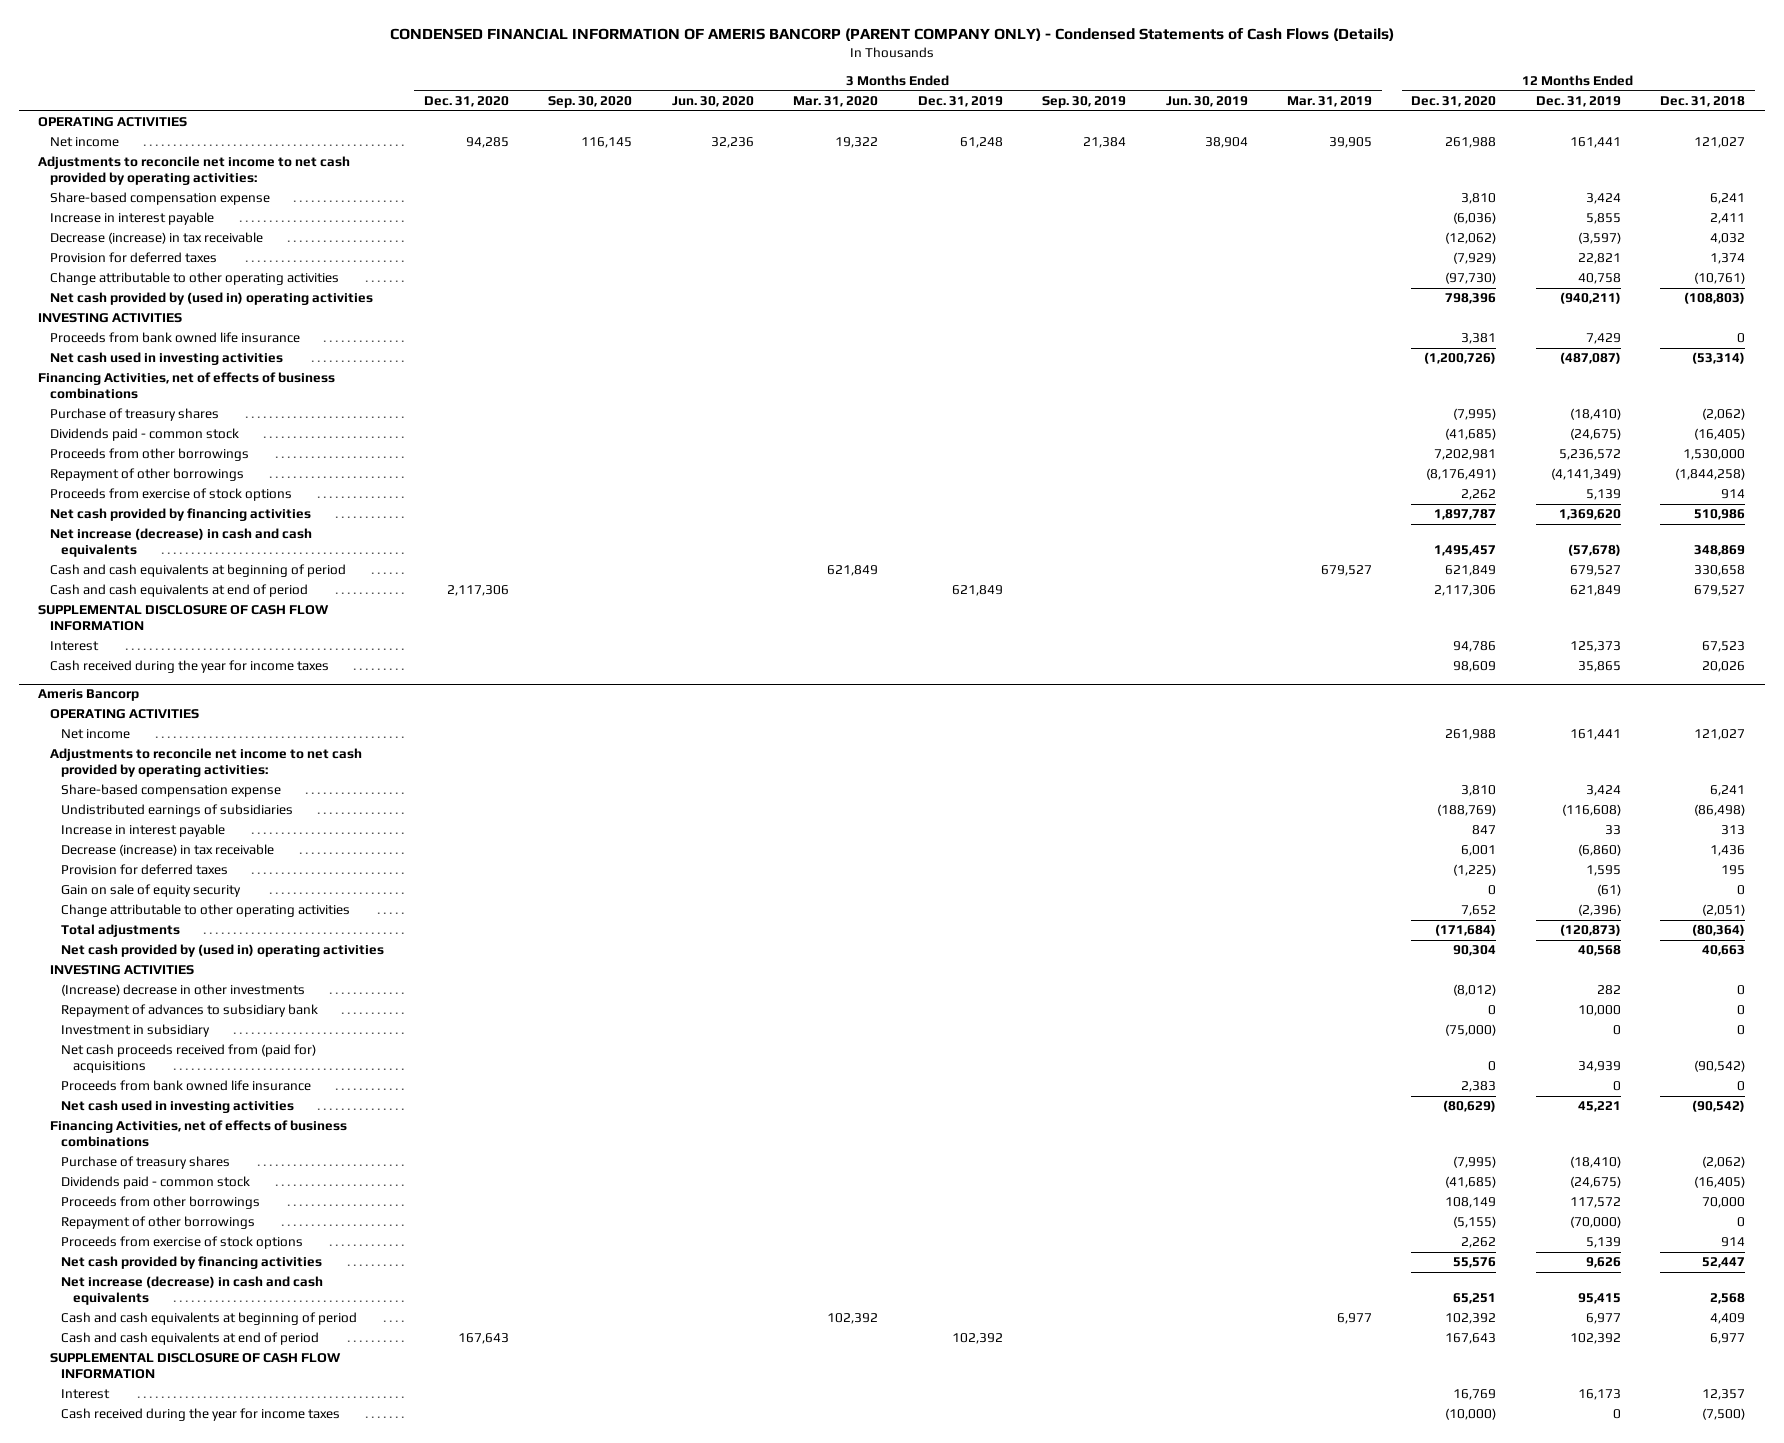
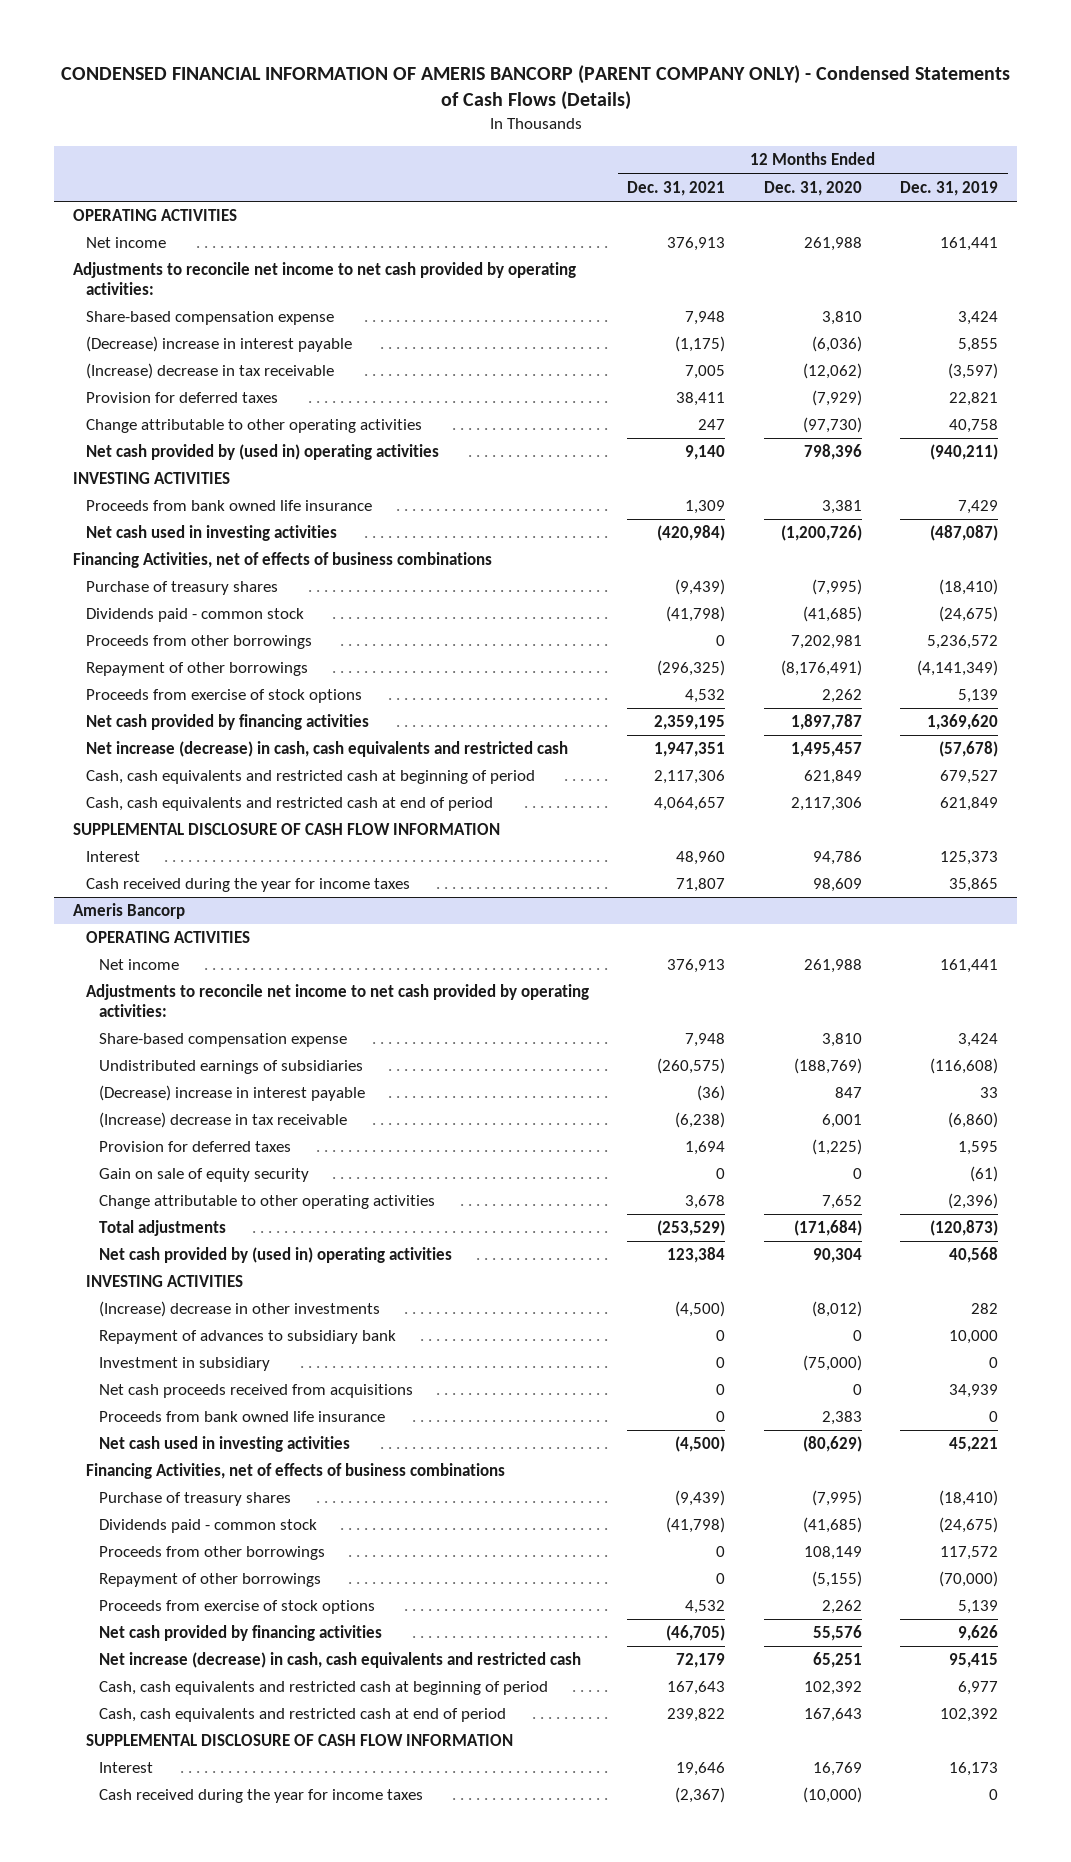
- | 3 Months Ended Dec. 31, 2020 | 3 Months Ended Sep. 30, 2020 | 3 Months Ended Jun. 30, 2020 | 3 Months Ended Mar. 31, 2020 | 3 Months Ended Dec. 31, 2019 | 3 Months Ended Sep. 30, 2019 | 3 Months Ended Jun. 30, 2019 | 3 Months Ended Mar. 31, 2019 | 12 Months Ended Dec. 31, 2020 | 12 Months Ended Dec. 31, 2019 | 12 Months Ended Dec. 31, 2018
+ | 12 Months Ended Dec. 31, 2021 | 12 Months Ended Dec. 31, 2020 | 12 Months Ended Dec. 31, 2019
- Increase in interest payable | | | | | | | | | (6,036) | 5,855 | 2,411
- Decrease (increase) in tax receivable | | | | | | | | | (12,062) | (3,597) | 4,032
+ (Decrease) increase in interest payable | (1,175) | (6,036) | 5,855
+ (Increase) decrease in tax receivable | 7,005 | (12,062) | (3,597)
- Net increase (decrease) in cash and cash equivalents | | | | | | | | | 1,495,457 | (57,678) | 348,869
- Cash and cash equivalents at beginning of period | | | | 621,849 | | | | 679,527 | 621,849 | 679,527 | 330,658
- Cash and cash equivalents at end of period | 2,117,306 | | | | 621,849 | | | | 2,117,306 | 621,849 | 679,527
+ Net increase (decrease) in cash, cash equivalents and restricted cash | 1,947,351 | 1,495,457 | (57,678)
+ Cash, cash equivalents and restricted cash at beginning of period | 2,117,306 | 621,849 | 679,527
+ Cash, cash equivalents and restricted cash at end of period | 4,064,657 | 2,117,306 | 621,849
@ Ameris Bancorp
- Increase in interest payable | | | | | | | | | 847 | 33 | 313
- Decrease (increase) in tax receivable | | | | | | | | | 6,001 | (6,860) | 1,436
+ (Decrease) increase in interest payable | (36) | 847 | 33
+ (Increase) decrease in tax receivable | (6,238) | 6,001 | (6,860)
- Net cash proceeds received from (paid for) acquisitions | | | | | | | | | 0 | 34,939 | (90,542)
+ Net cash proceeds received from acquisitions | 0 | 0 | 34,939
- Net increase (decrease) in cash and cash equivalents | | | | | | | | | 65,251 | 95,415 | 2,568
- Cash and cash equivalents at beginning of period | | | | 102,392 | | | | 6,977 | 102,392 | 6,977 | 4,409
- Cash and cash equivalents at end of period | 167,643 | | | | 102,392 | | | | 167,643 | 102,392 | 6,977
+ Net increase (decrease) in cash, cash equivalents and restricted cash | 72,179 | 65,251 | 95,415
+ Cash, cash equivalents and restricted cash at beginning of period | 167,643 | 102,392 | 6,977
+ Cash, cash equivalents and restricted cash at end of period | 239,822 | 167,643 | 102,392

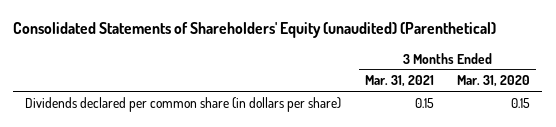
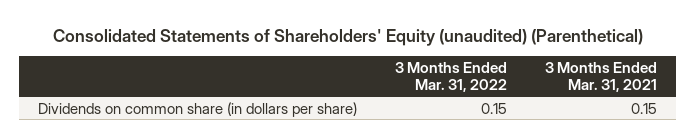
- | 3 Months Ended Mar. 31, 2021 | 3 Months Ended Mar. 31, 2020
+ | 3 Months Ended Mar. 31, 2022 | 3 Months Ended Mar. 31, 2021
- Dividends declared per common share (in dollars per share) | 0.15 | 0.15
+ Dividends on common share (in dollars per share) | 0.15 | 0.15

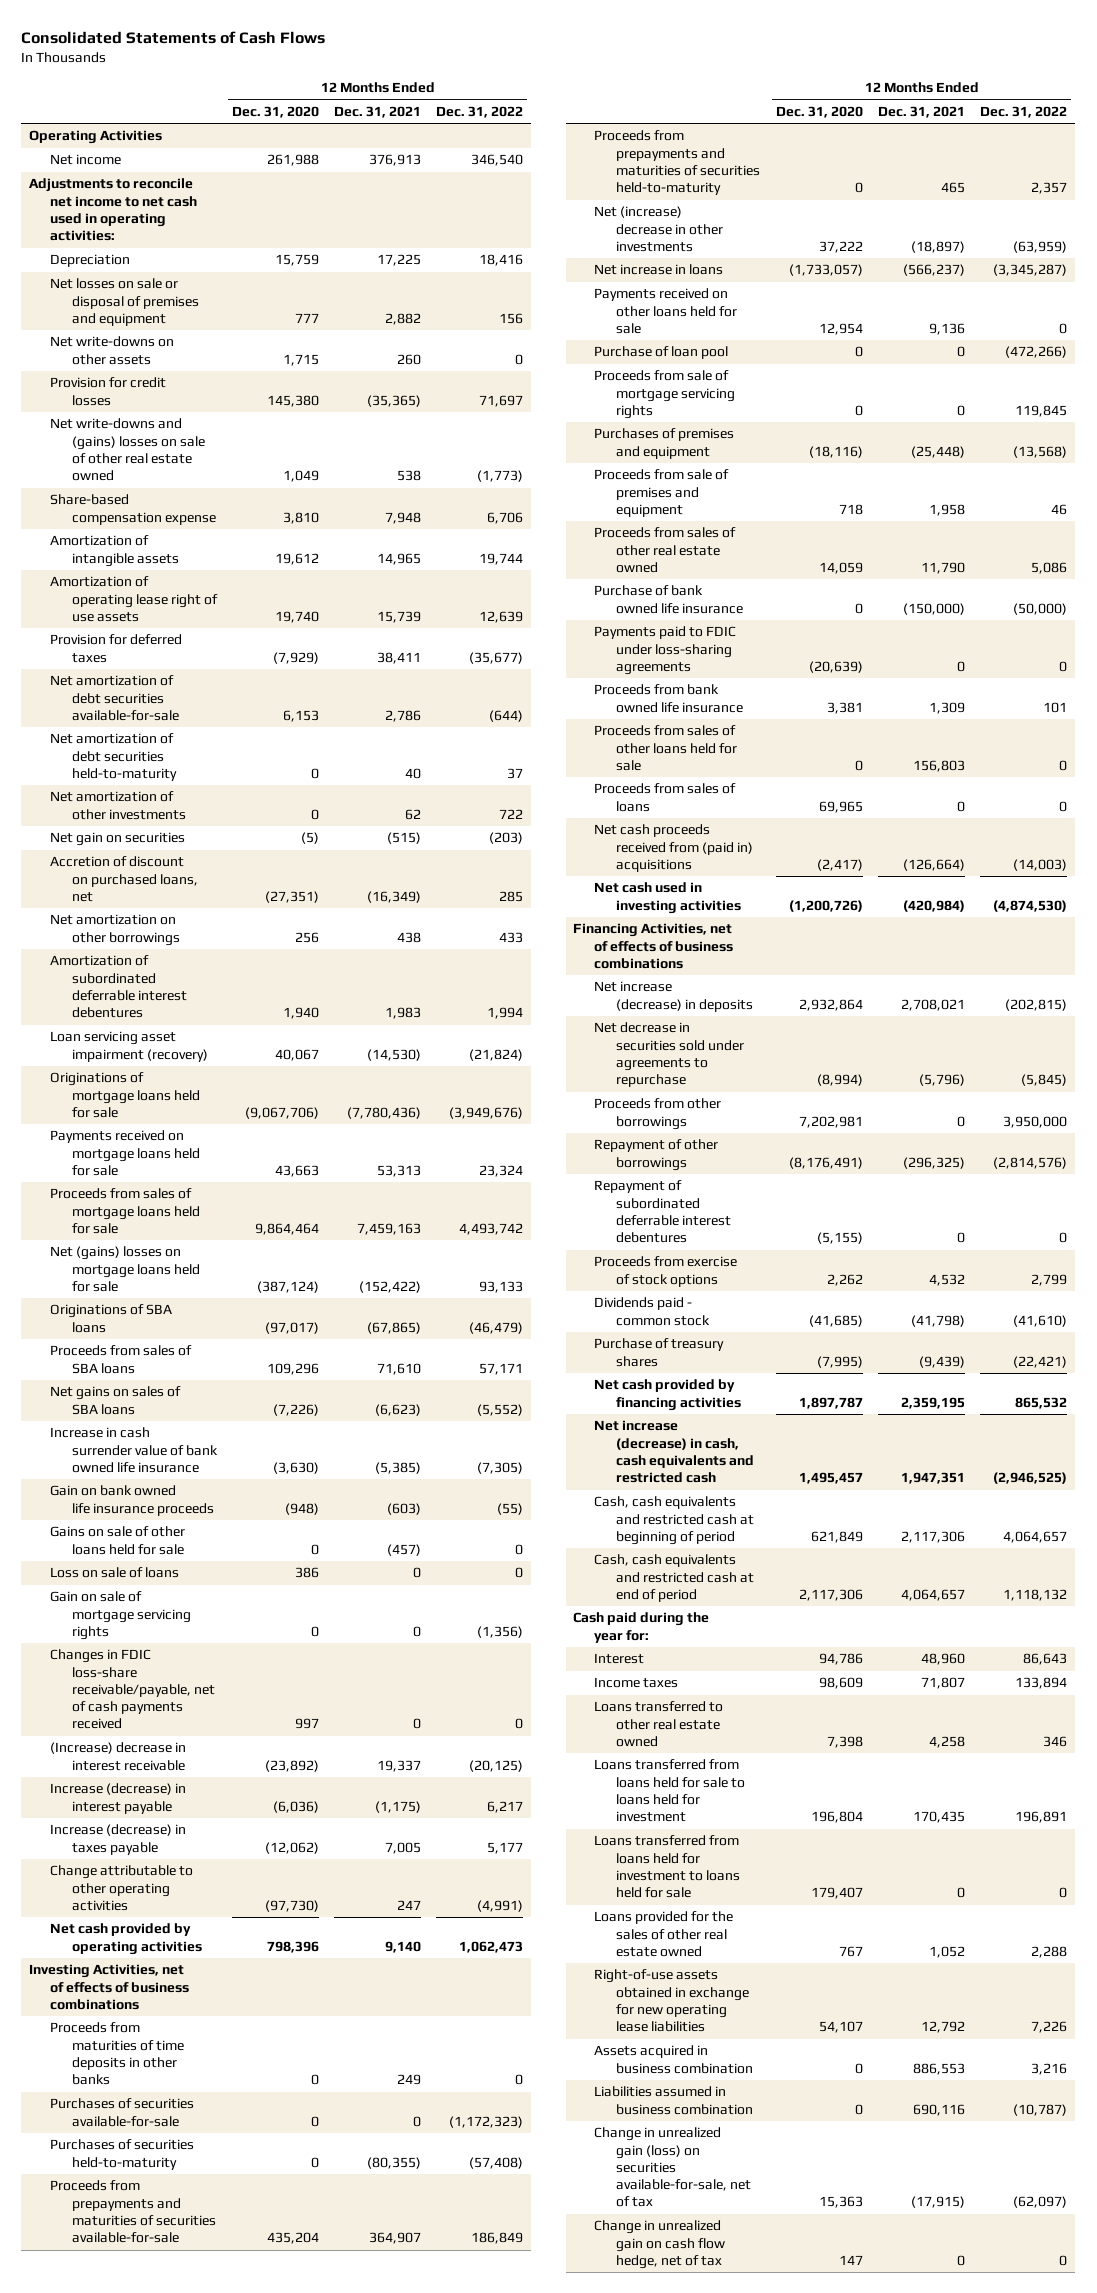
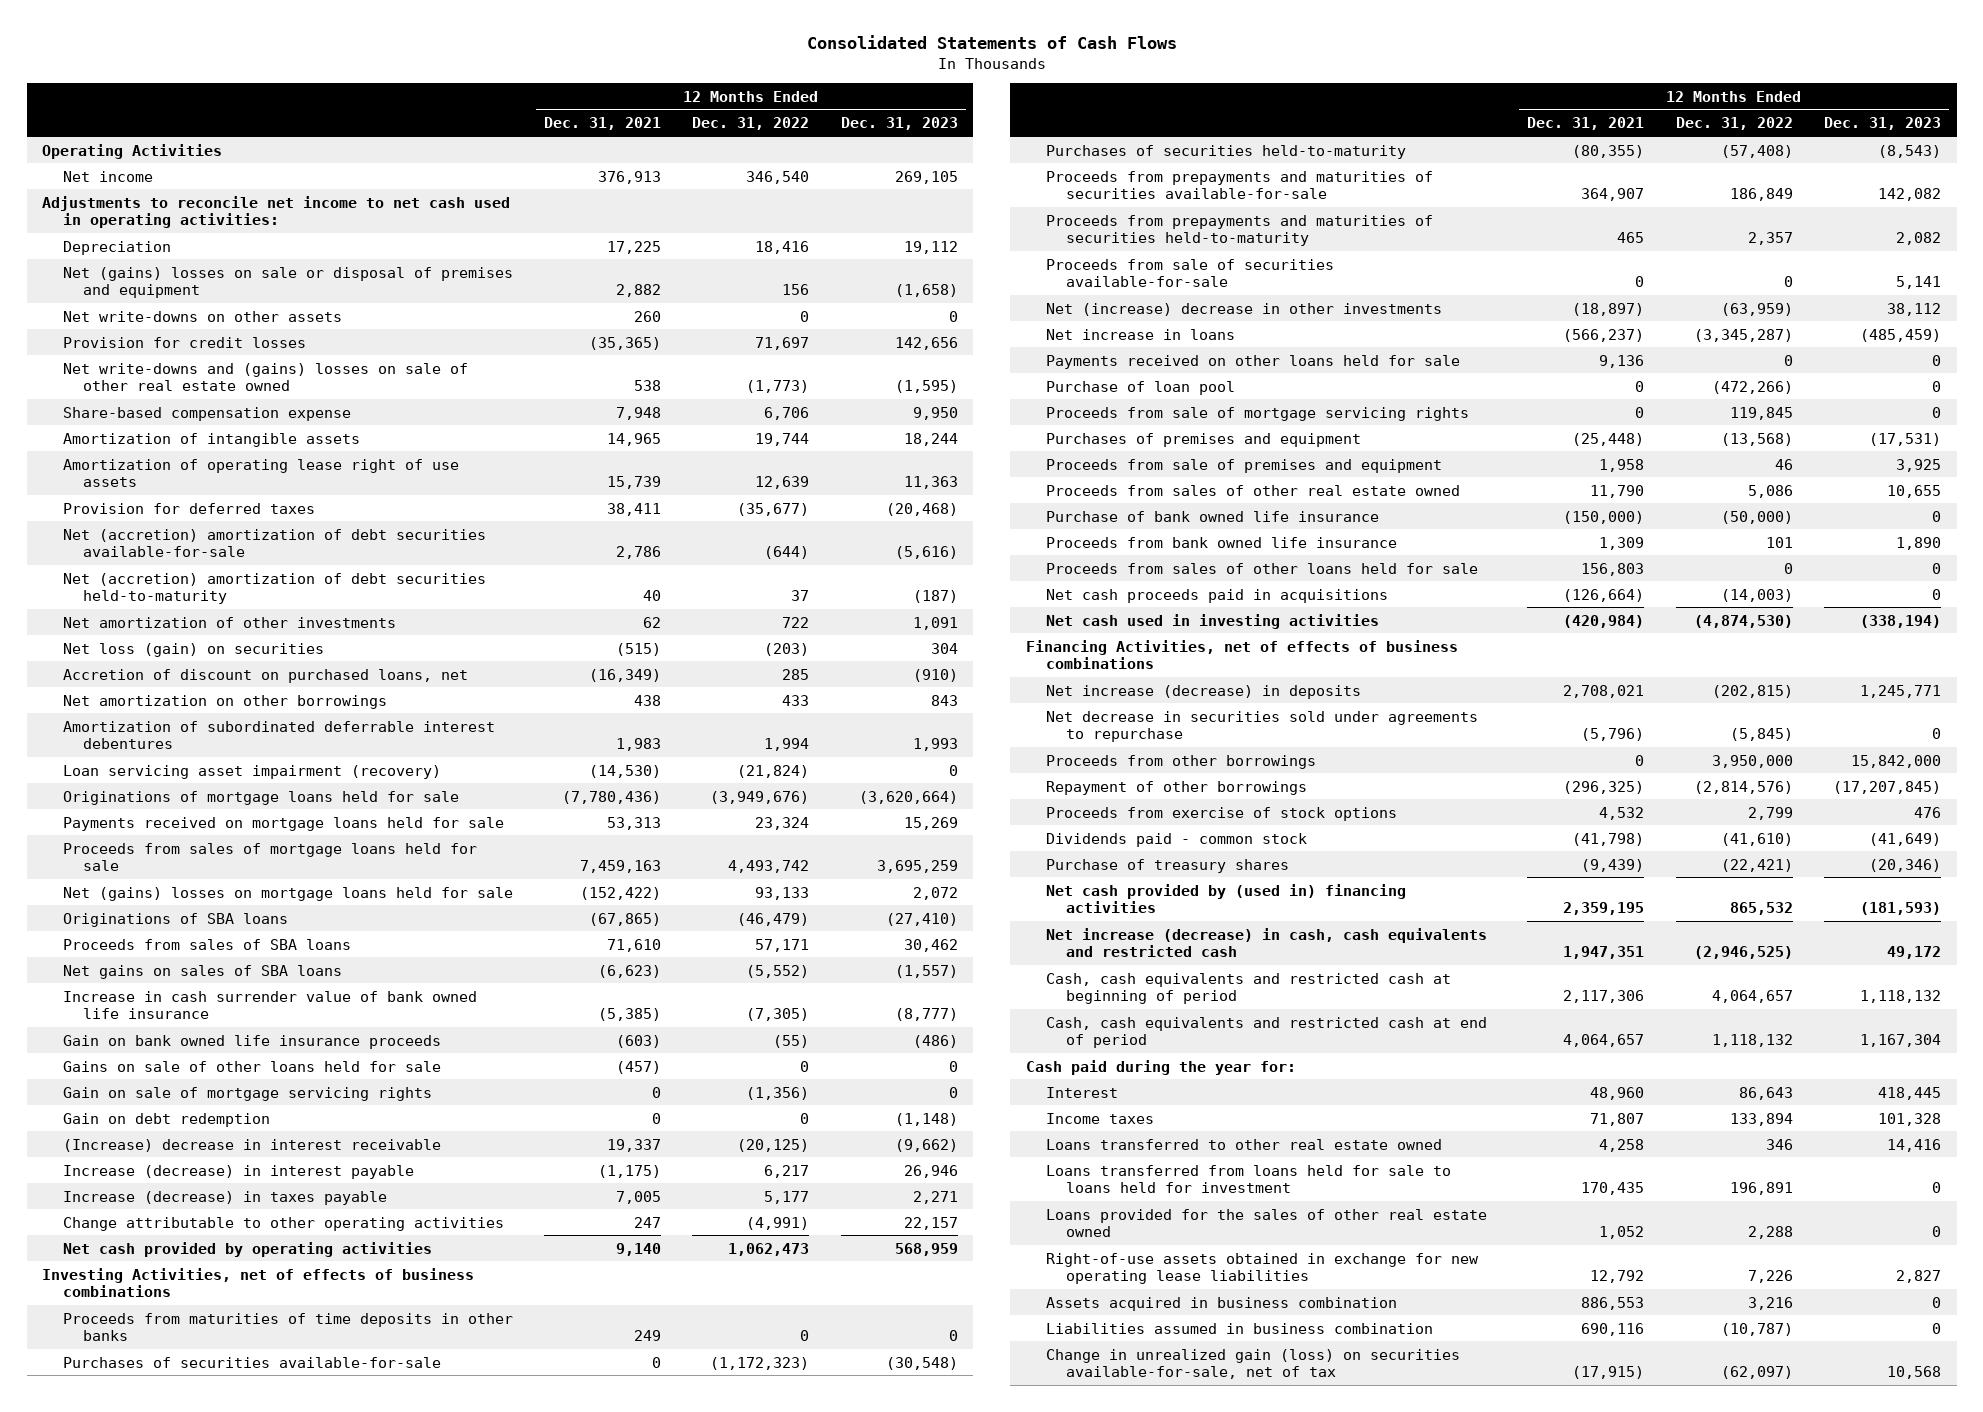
- | 12 Months Ended Dec. 31, 2020 | 12 Months Ended Dec. 31, 2021 | 12 Months Ended Dec. 31, 2022
+ | 12 Months Ended Dec. 31, 2021 | 12 Months Ended Dec. 31, 2022 | 12 Months Ended Dec. 31, 2023
- Net losses on sale or disposal of premises and equipment | 777 | 2,882 | 156
+ Net (gains) losses on sale or disposal of premises and equipment | 2,882 | 156 | (1,658)
- Net amortization of debt securities available-for-sale | 6,153 | 2,786 | (644)
- Net amortization of debt securities held-to-maturity | 0 | 40 | 37
+ Net (accretion) amortization of debt securities available-for-sale | 2,786 | (644) | (5,616)
+ Net (accretion) amortization of debt securities held-to-maturity | 40 | 37 | (187)
- Net gain on securities | (5) | (515) | (203)
+ Net loss (gain) on securities | (515) | (203) | 304
- Loss on sale of loans | 386 | 0 | 0
- Changes in FDIC loss-share receivable/payable, net of cash payments received | 997 | 0 | 0
+ Gain on debt redemption | 0 | 0 | (1,148)
+ Proceeds from sale of securities available-for-sale | 0 | 0 | 5,141
- Payments paid to FDIC under loss-sharing agreements | (20,639) | 0 | 0
- Proceeds from sales of loans | 69,965 | 0 | 0
- Net cash proceeds received from (paid in) acquisitions | (2,417) | (126,664) | (14,003)
+ Net cash proceeds paid in acquisitions | (126,664) | (14,003) | 0
- Repayment of subordinated deferrable interest debentures | (5,155) | 0 | 0
- Net cash provided by financing activities | 1,897,787 | 2,359,195 | 865,532
+ Net cash provided by (used in) financing activities | 2,359,195 | 865,532 | (181,593)
- Loans transferred from loans held for investment to loans held for sale | 179,407 | 0 | 0
- Change in unrealized gain on cash flow hedge, net of tax | 147 | 0 | 0

